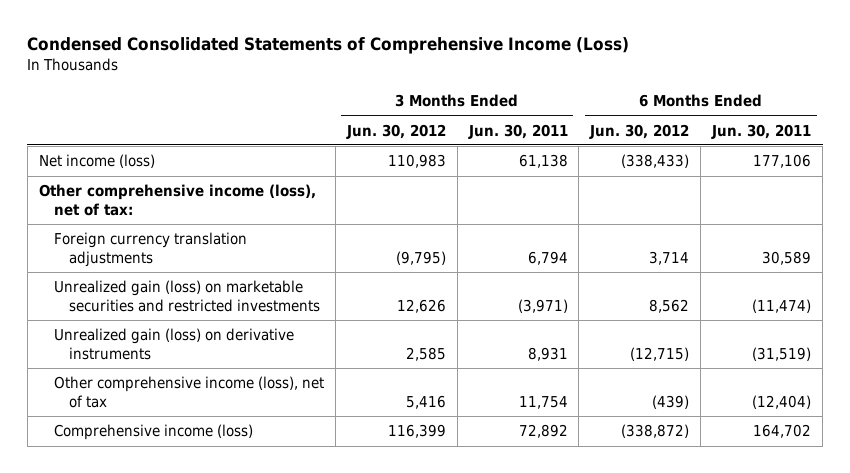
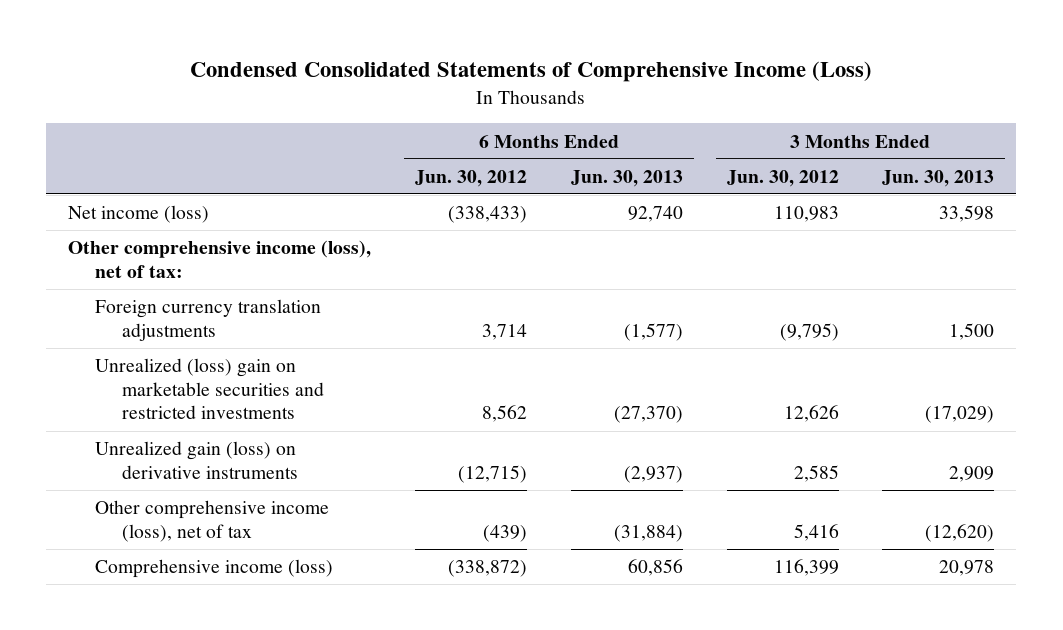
- | 3 Months Ended Jun. 30, 2012 | 3 Months Ended Jun. 30, 2011 | 6 Months Ended Jun. 30, 2012 | 6 Months Ended Jun. 30, 2011
+ | 6 Months Ended Jun. 30, 2012 | 6 Months Ended Jun. 30, 2013 | 3 Months Ended Jun. 30, 2012 | 3 Months Ended Jun. 30, 2013
- Unrealized gain (loss) on marketable securities and restricted investments | 12,626 | (3,971) | 8,562 | (11,474)
+ Unrealized (loss) gain on marketable securities and restricted investments | 8,562 | (27,370) | 12,626 | (17,029)

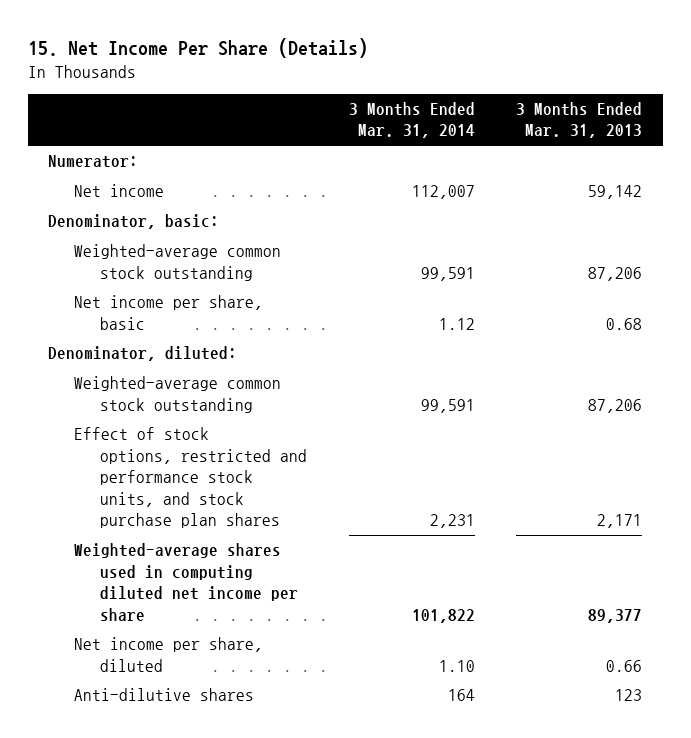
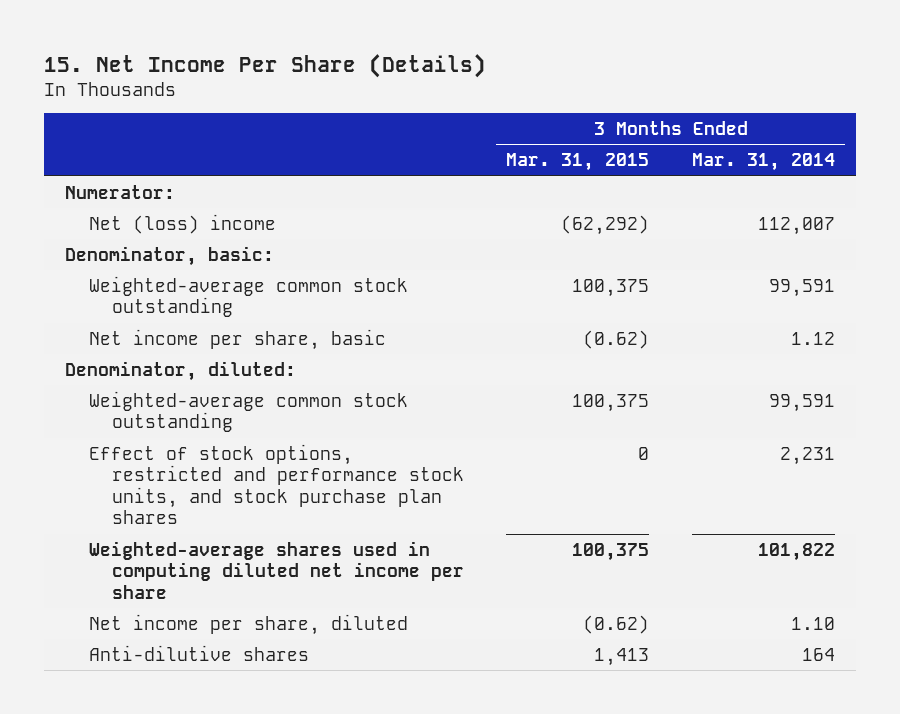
- | 3 Months Ended Mar. 31, 2014 | 3 Months Ended Mar. 31, 2013
+ | 3 Months Ended Mar. 31, 2015 | 3 Months Ended Mar. 31, 2014
- Net income | 112,007 | 59,142
+ Net (loss) income | (62,292) | 112,007

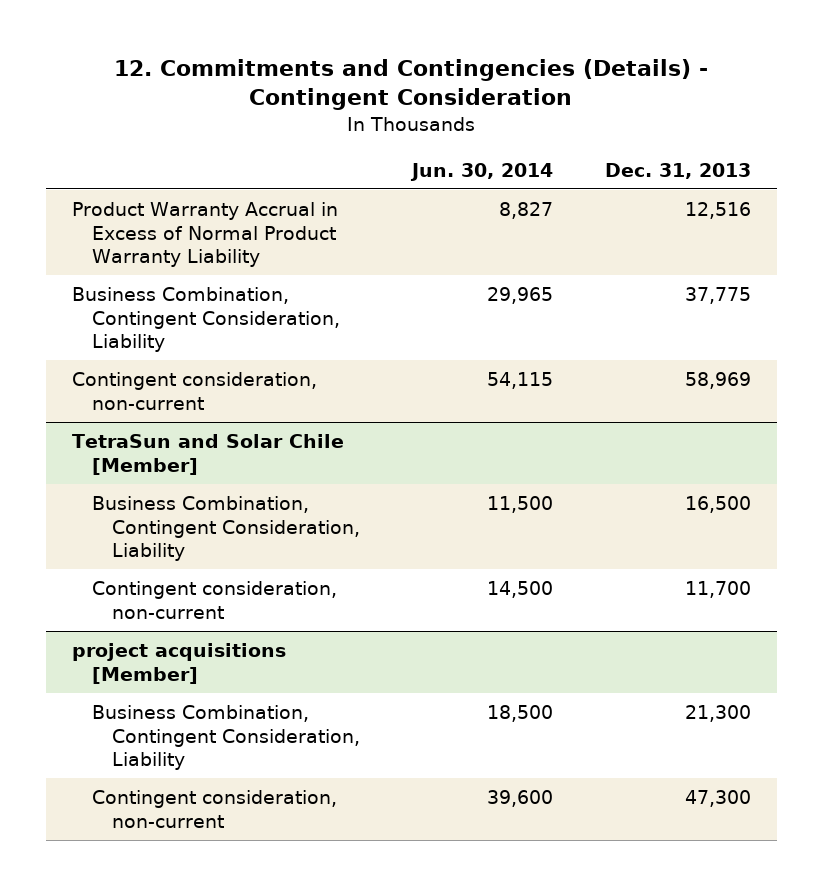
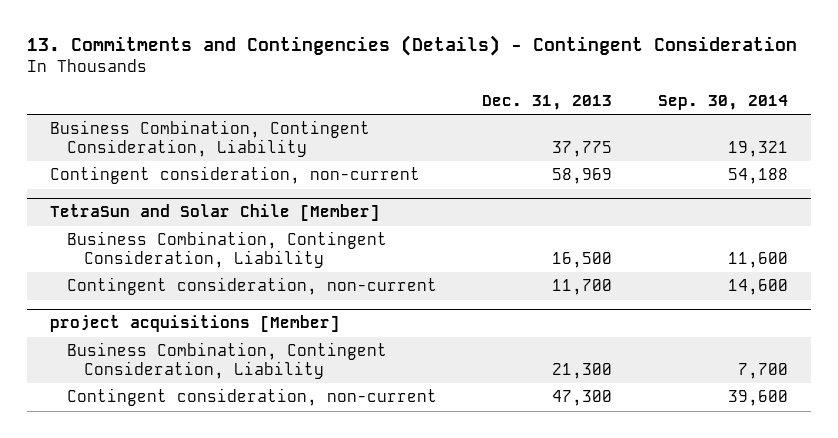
- 12. Commitments and Contingencies (Details) - Contingent Consideration
+ 13. Commitments and Contingencies (Details) - Contingent Consideration
- | Jun. 30, 2014 | Dec. 31, 2013
+ | Dec. 31, 2013 | Sep. 30, 2014
- Product Warranty Accrual in Excess of Normal Product Warranty Liability | 8,827 | 12,516

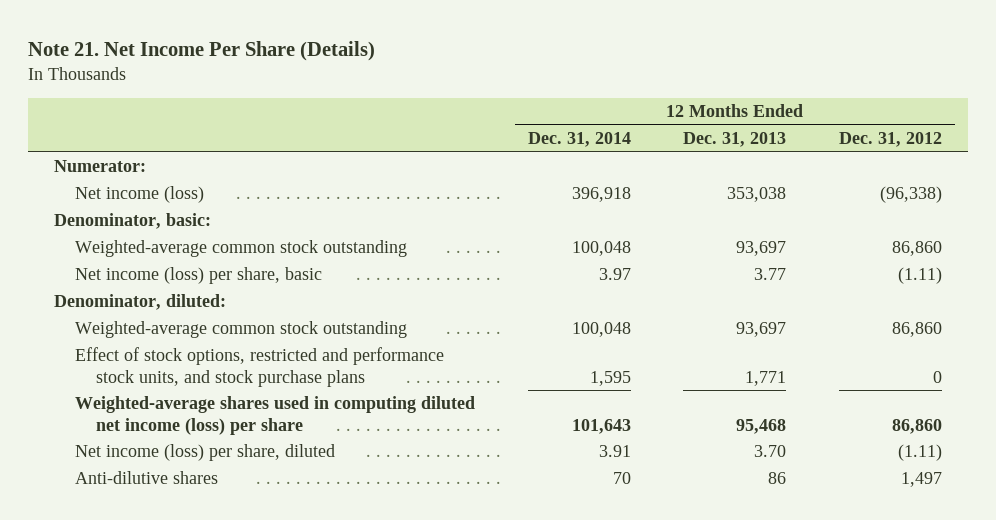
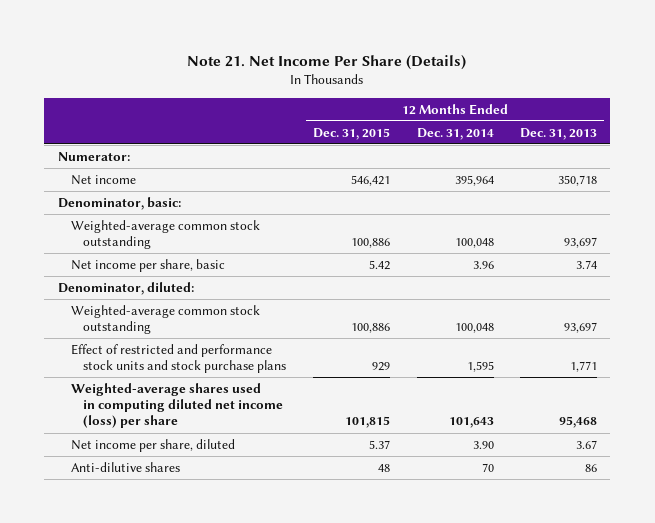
- | 12 Months Ended Dec. 31, 2014 | 12 Months Ended Dec. 31, 2013 | 12 Months Ended Dec. 31, 2012
+ | 12 Months Ended Dec. 31, 2015 | 12 Months Ended Dec. 31, 2014 | 12 Months Ended Dec. 31, 2013
- Net income (loss) | 396,918 | 353,038 | (96,338)
+ Net income | 546,421 | 395,964 | 350,718
- Net income (loss) per share, basic | 3.97 | 3.77 | (1.11)
+ Net income per share, basic | 5.42 | 3.96 | 3.74
- Effect of stock options, restricted and performance stock units, and stock purchase plans | 1,595 | 1,771 | 0
+ Effect of restricted and performance stock units and stock purchase plans | 929 | 1,595 | 1,771
- Net income (loss) per share, diluted | 3.91 | 3.70 | (1.11)
+ Net income per share, diluted | 5.37 | 3.90 | 3.67

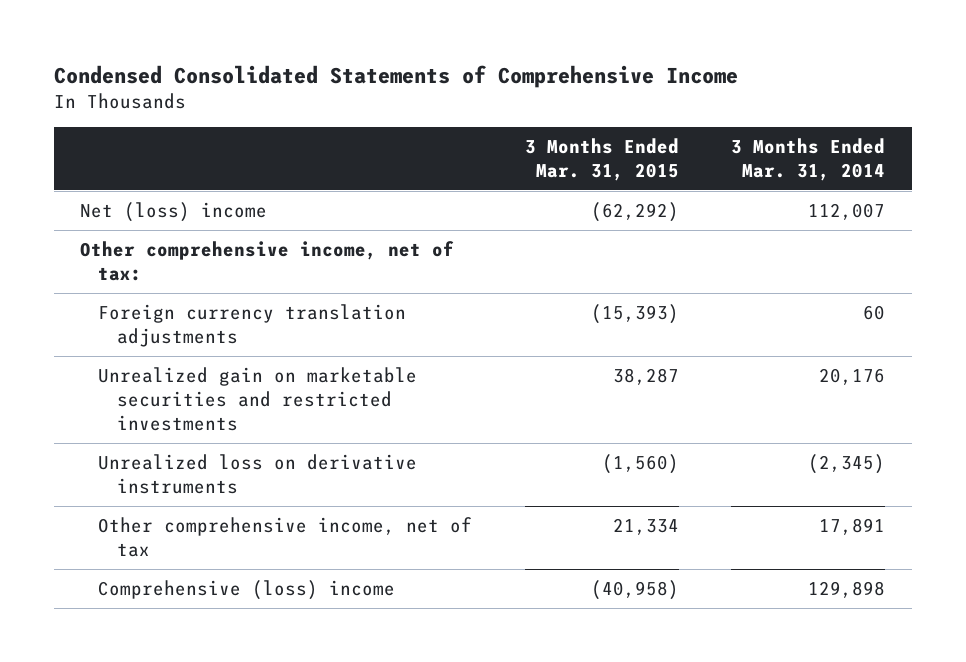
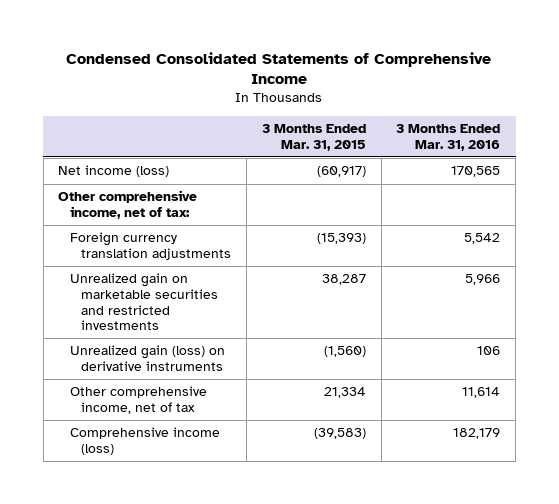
- | 3 Months Ended Mar. 31, 2015 | 3 Months Ended Mar. 31, 2014
+ | 3 Months Ended Mar. 31, 2015 | 3 Months Ended Mar. 31, 2016
- Net (loss) income | (62,292) | 112,007
+ Net income (loss) | (60,917) | 170,565
- Unrealized loss on derivative instruments | (1,560) | (2,345)
+ Unrealized gain (loss) on derivative instruments | (1,560) | 106
- Comprehensive (loss) income | (40,958) | 129,898
+ Comprehensive income (loss) | (39,583) | 182,179

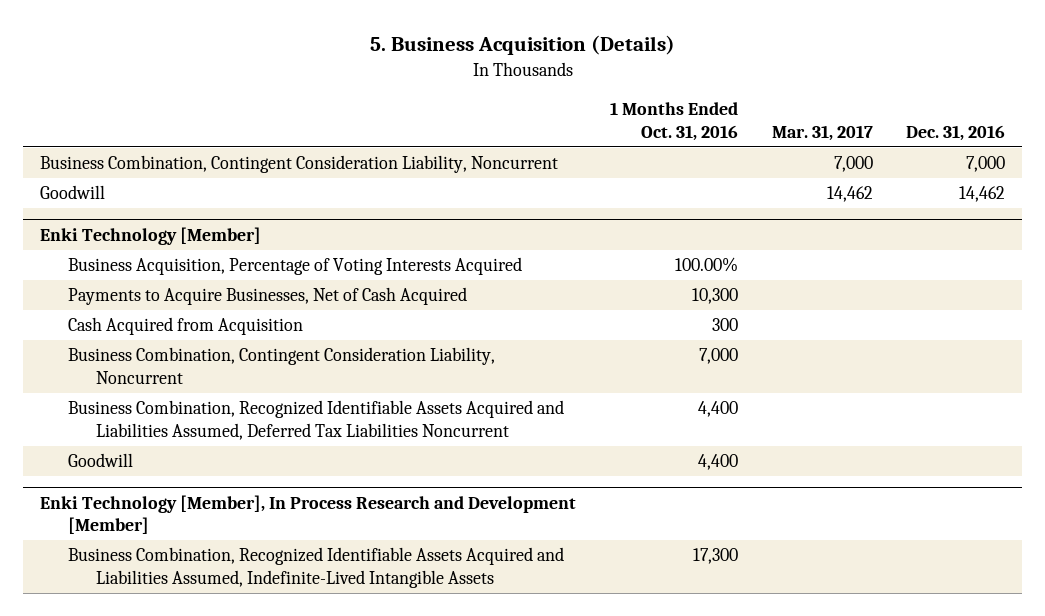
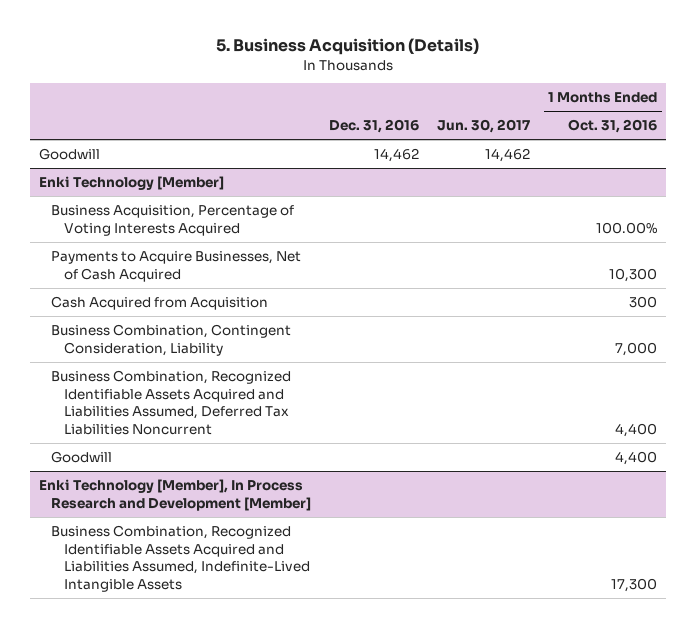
- | 1 Months Ended Oct. 31, 2016 | Mar. 31, 2017 | Dec. 31, 2016
+ | Dec. 31, 2016 | Jun. 30, 2017 | 1 Months Ended Oct. 31, 2016
- Business Combination, Contingent Consideration Liability, Noncurrent | | 7,000 | 7,000
@ Enki Technology [Member]
- Business Combination, Contingent Consideration Liability, Noncurrent | 7,000 | |
+ Business Combination, Contingent Consideration, Liability | | | 7,000

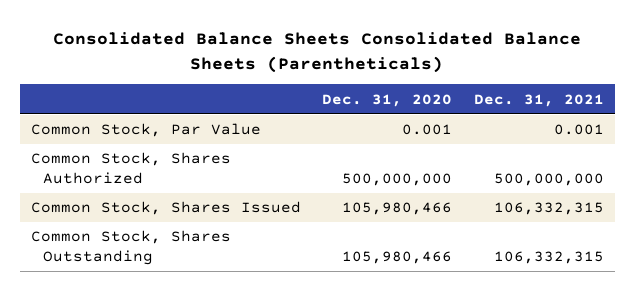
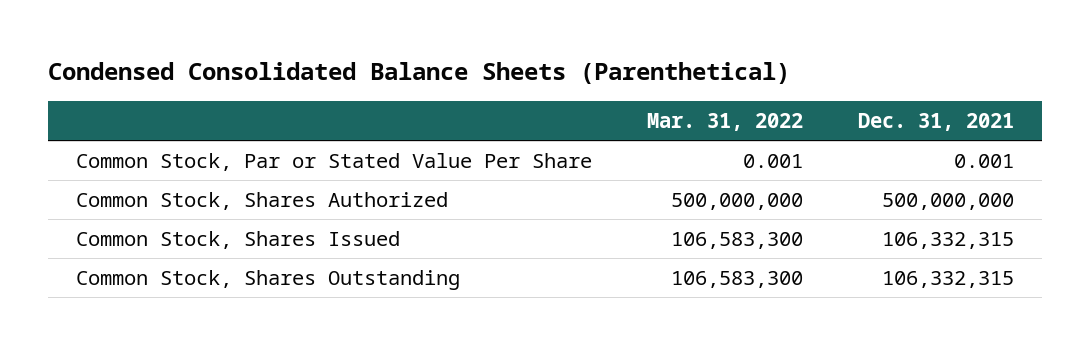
- Consolidated Balance Sheets Consolidated Balance Sheets (Parentheticals)
+ Condensed Consolidated Balance Sheets (Parenthetical)
- | Dec. 31, 2020 | Dec. 31, 2021
+ | Mar. 31, 2022 | Dec. 31, 2021
- Common Stock, Par Value | 0.001 | 0.001
+ Common Stock, Par or Stated Value Per Share | 0.001 | 0.001

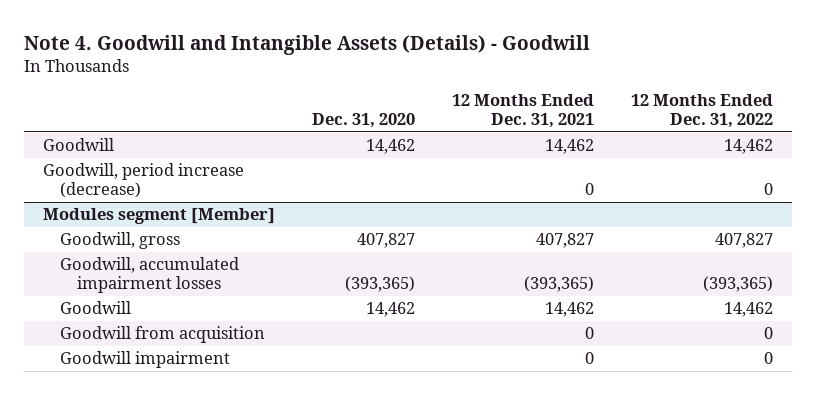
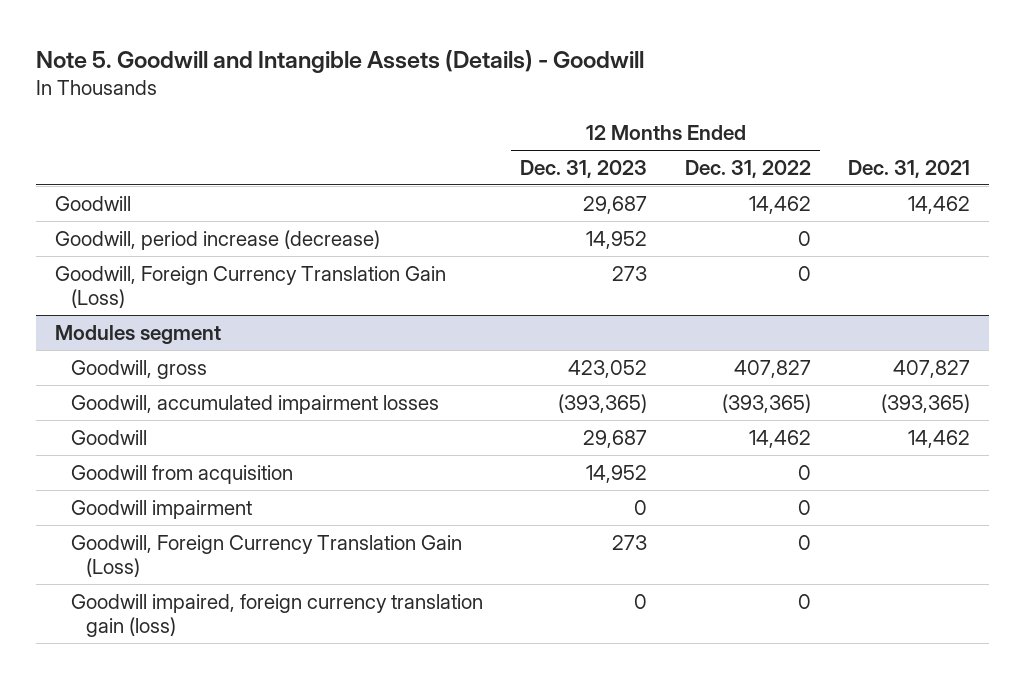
- Note 4. Goodwill and Intangible Assets (Details) - Goodwill
+ Note 5. Goodwill and Intangible Assets (Details) - Goodwill
- | Dec. 31, 2020 | 12 Months Ended Dec. 31, 2021 | 12 Months Ended Dec. 31, 2022
+ | 12 Months Ended Dec. 31, 2023 | 12 Months Ended Dec. 31, 2022 | Dec. 31, 2021
- Modules segment [Member]
+ Goodwill, Foreign Currency Translation Gain (Loss) | 273 | 0 |
+ Modules segment
+ Goodwill, Foreign Currency Translation Gain (Loss) | 273 | 0 |
+ Goodwill impaired, foreign currency translation gain (loss) | 0 | 0 |

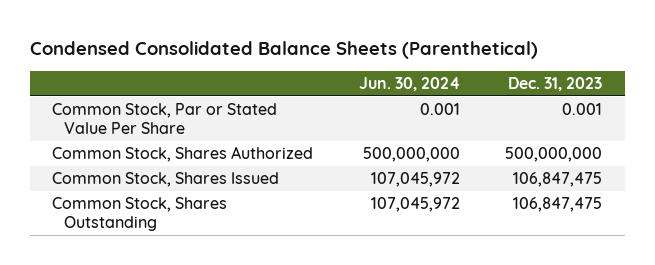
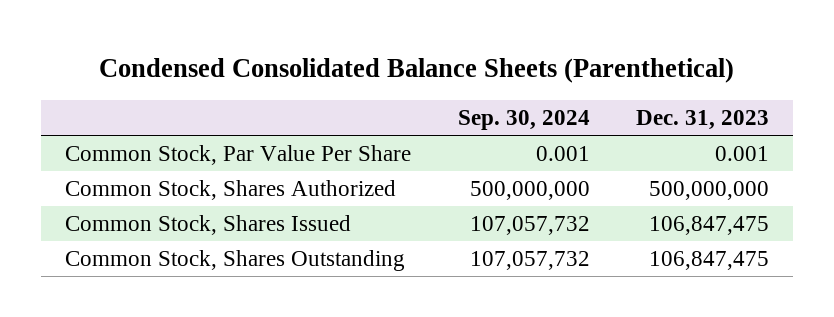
- | Jun. 30, 2024 | Dec. 31, 2023
+ | Sep. 30, 2024 | Dec. 31, 2023
- Common Stock, Par or Stated Value Per Share | 0.001 | 0.001
+ Common Stock, Par Value Per Share | 0.001 | 0.001

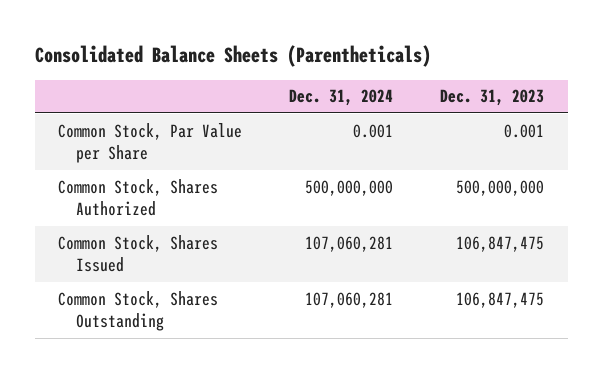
- Condensed Consolidated Balance Sheets (Parenthetical)
+ Consolidated Balance Sheets (Parentheticals)
- | Sep. 30, 2024 | Dec. 31, 2023
+ | Dec. 31, 2024 | Dec. 31, 2023
- Common Stock, Par Value Per Share | 0.001 | 0.001
+ Common Stock, Par Value per Share | 0.001 | 0.001

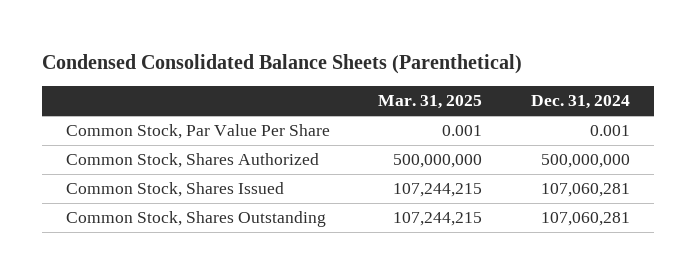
- Consolidated Balance Sheets (Parentheticals)
+ Condensed Consolidated Balance Sheets (Parenthetical)
- | Dec. 31, 2024 | Dec. 31, 2023
+ | Mar. 31, 2025 | Dec. 31, 2024
- Common Stock, Par Value per Share | 0.001 | 0.001
+ Common Stock, Par Value Per Share | 0.001 | 0.001

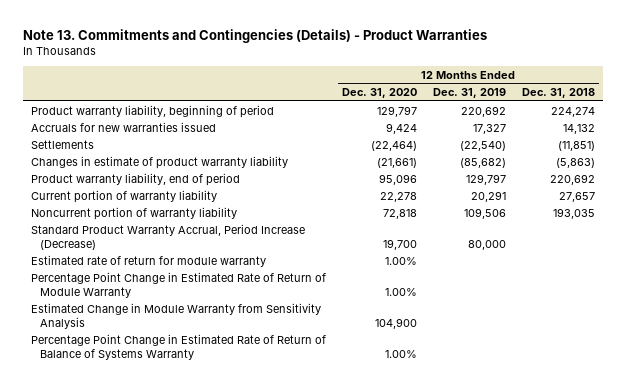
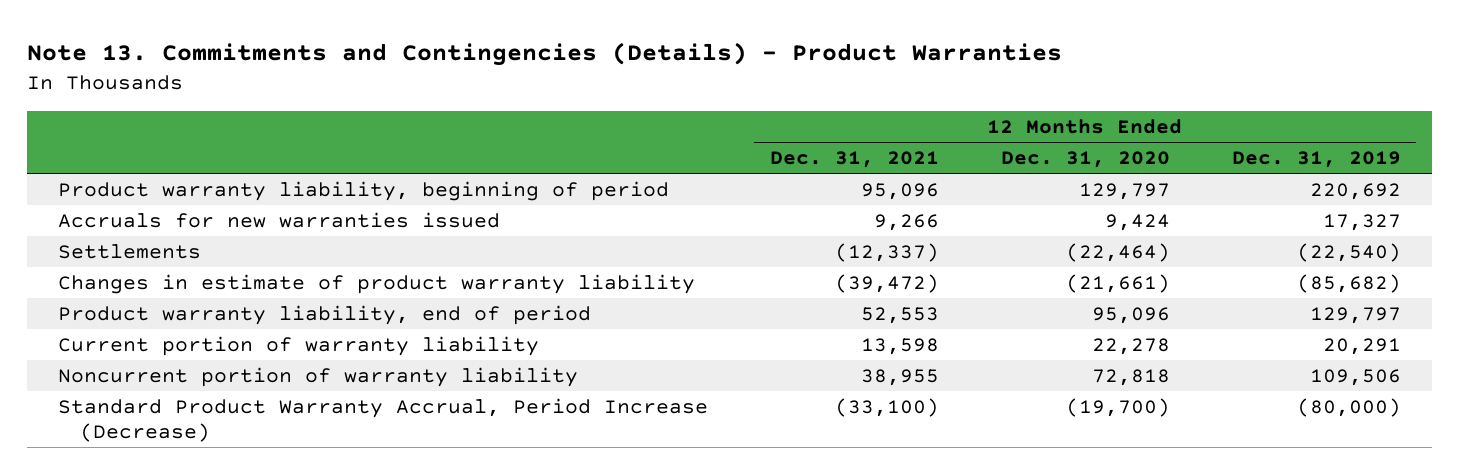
- | 12 Months Ended Dec. 31, 2020 | 12 Months Ended Dec. 31, 2019 | 12 Months Ended Dec. 31, 2018
+ | 12 Months Ended Dec. 31, 2021 | 12 Months Ended Dec. 31, 2020 | 12 Months Ended Dec. 31, 2019
- Standard Product Warranty Accrual, Period Increase (Decrease) | 19,700 | 80,000 |
- Estimated rate of return for module warranty | 1.00% | |
- Percentage Point Change in Estimated Rate of Return of Module Warranty | 1.00% | |
- Estimated Change in Module Warranty from Sensitivity Analysis | 104,900 | |
- Percentage Point Change in Estimated Rate of Return of Balance of Systems Warranty | 1.00% | |
+ Standard Product Warranty Accrual, Period Increase (Decrease) | (33,100) | (19,700) | (80,000)

